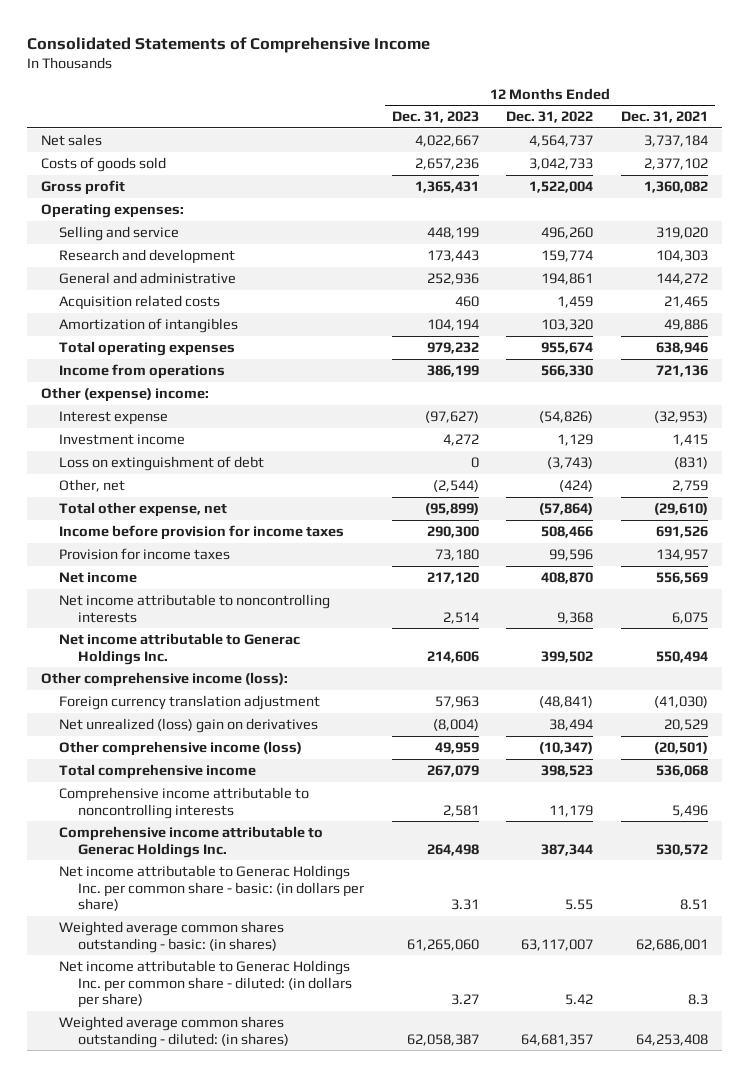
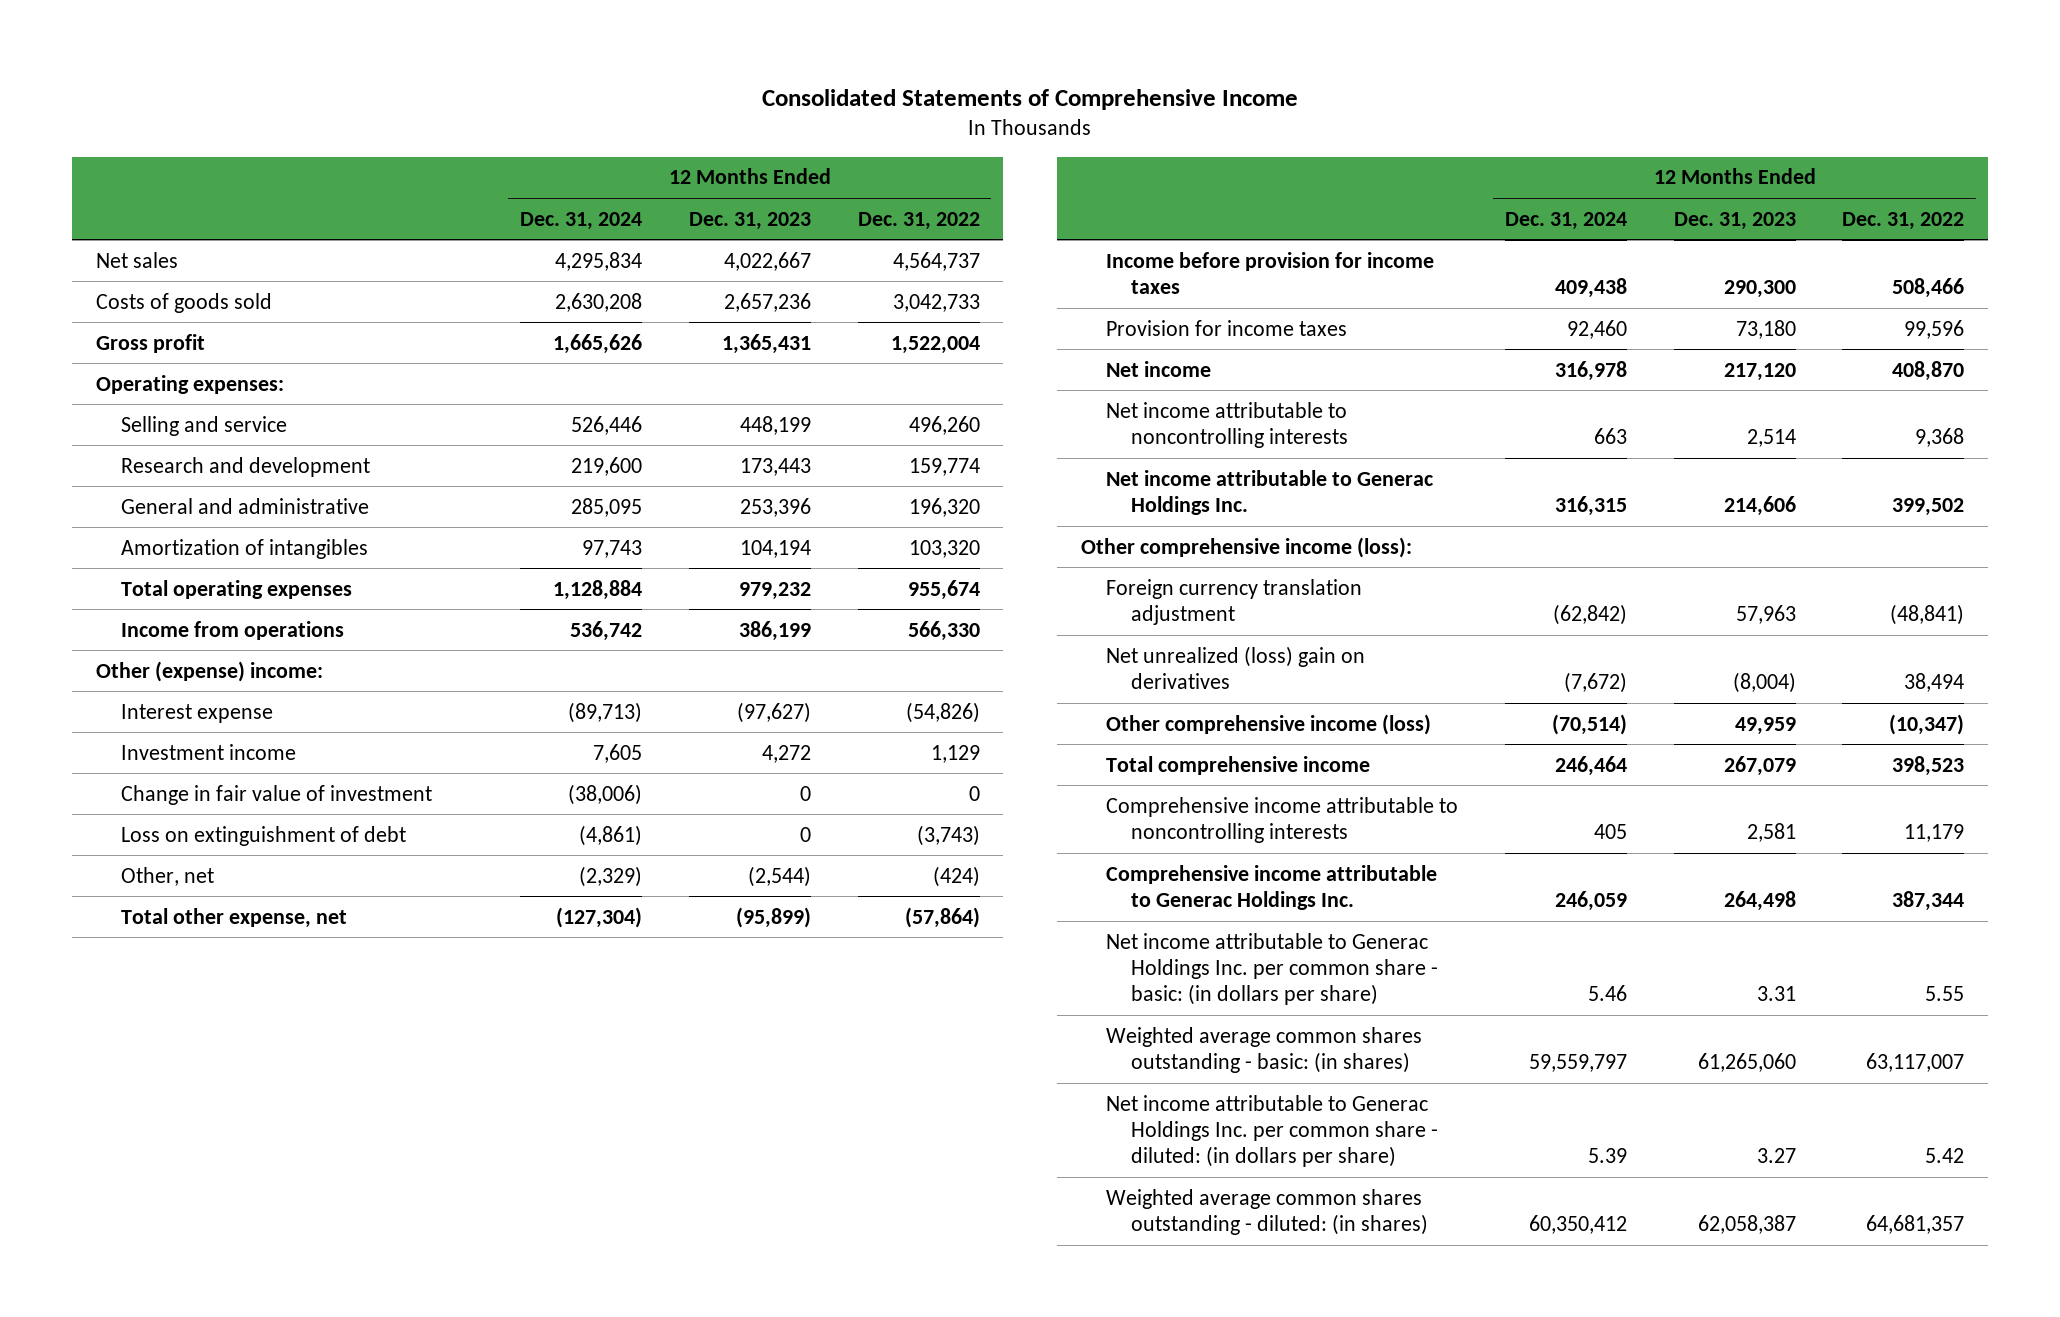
- | 12 Months Ended Dec. 31, 2023 | 12 Months Ended Dec. 31, 2022 | 12 Months Ended Dec. 31, 2021
+ | 12 Months Ended Dec. 31, 2024 | 12 Months Ended Dec. 31, 2023 | 12 Months Ended Dec. 31, 2022
- General and administrative | 252,936 | 194,861 | 144,272
- Acquisition related costs | 460 | 1,459 | 21,465
+ General and administrative | 285,095 | 253,396 | 196,320
+ Change in fair value of investment | (38,006) | 0 | 0

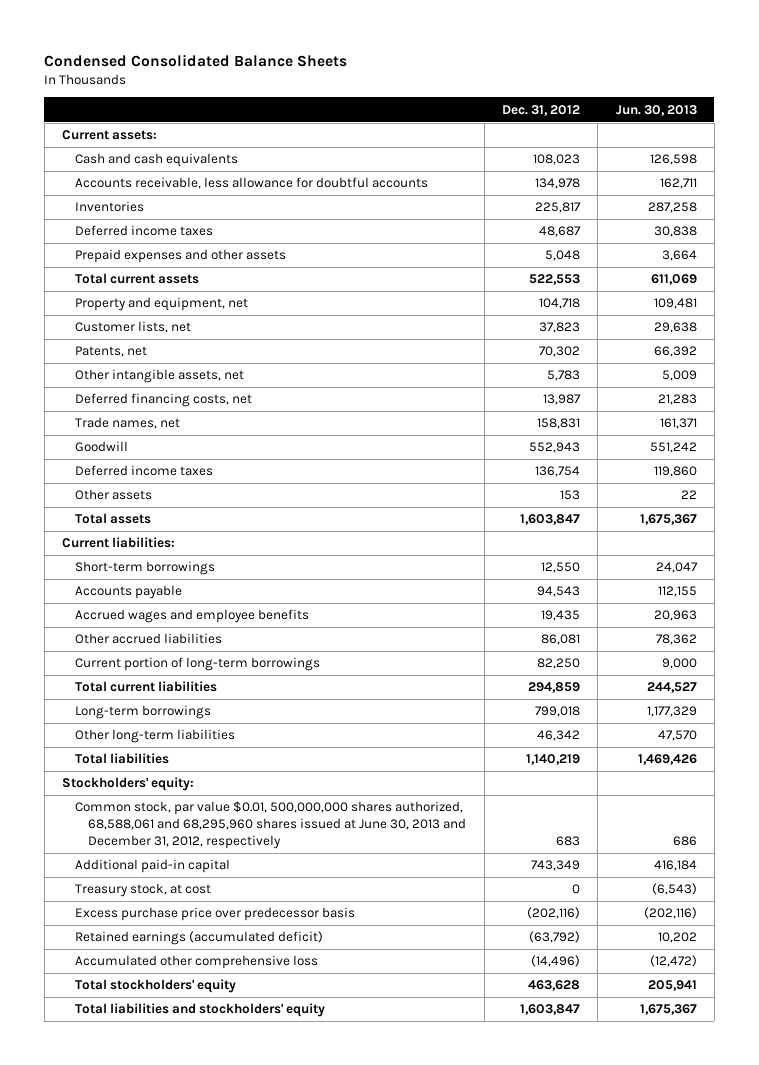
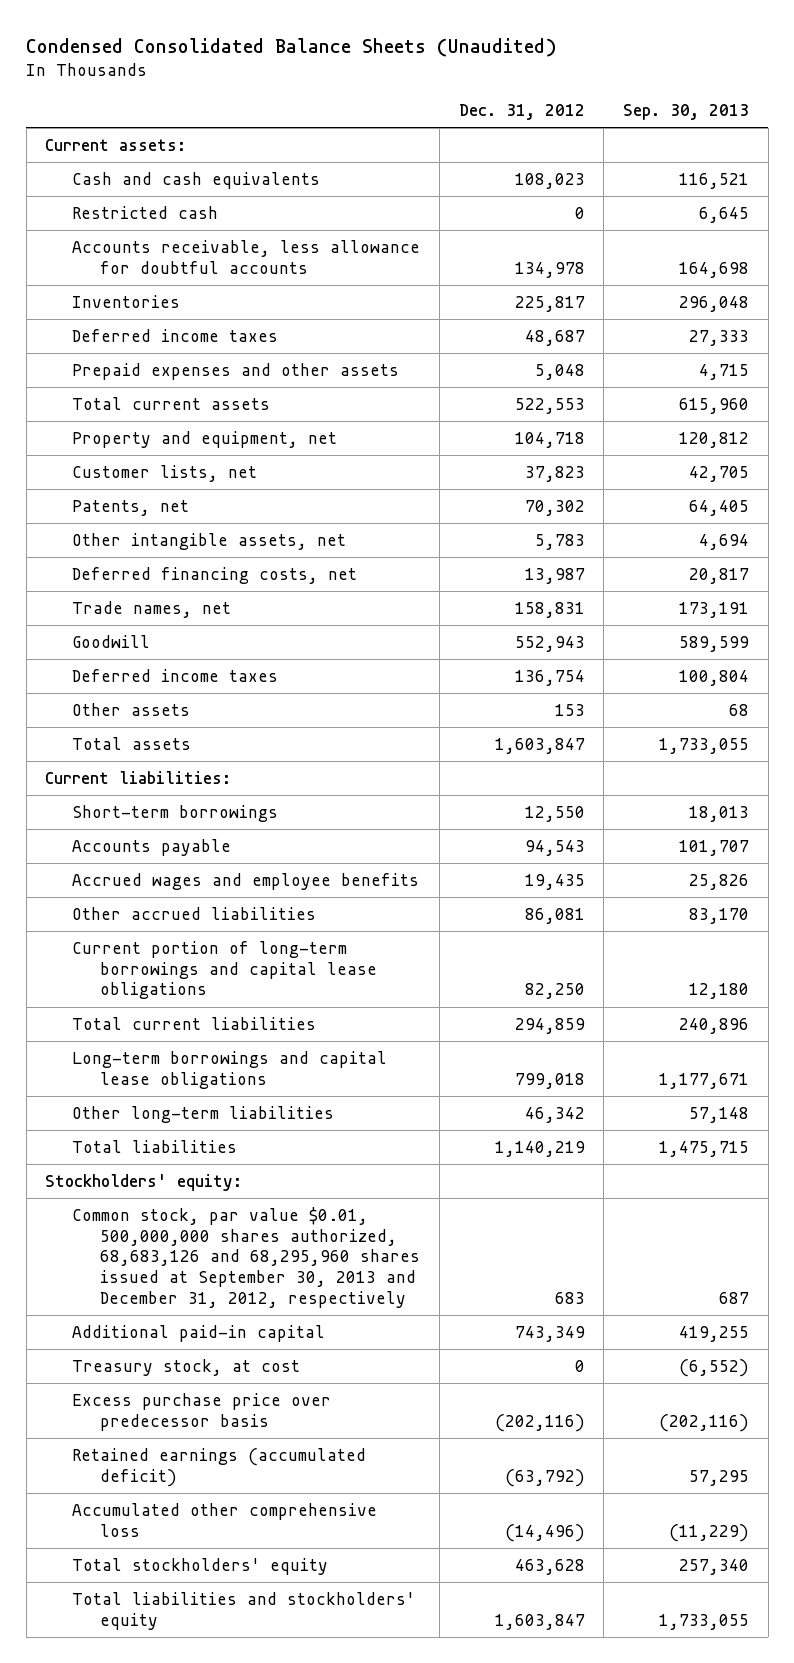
- Condensed Consolidated Balance Sheets
+ Condensed Consolidated Balance Sheets (Unaudited)
- | Dec. 31, 2012 | Jun. 30, 2013
+ | Dec. 31, 2012 | Sep. 30, 2013
+ Restricted cash | 0 | 6,645
- Current portion of long-term borrowings | 82,250 | 9,000
+ Current portion of long-term borrowings and capital lease obligations | 82,250 | 12,180
- Long-term borrowings | 799,018 | 1,177,329
+ Long-term borrowings and capital lease obligations | 799,018 | 1,177,671
- Common stock, par value $0.01, 500,000,000 shares authorized, 68,588,061 and 68,295,960 shares issued at June 30, 2013 and December 31, 2012, respectively | 683 | 686
+ Common stock, par value $0.01, 500,000,000 shares authorized, 68,683,126 and 68,295,960 shares issued at September 30, 2013 and December 31, 2012, respectively | 683 | 687

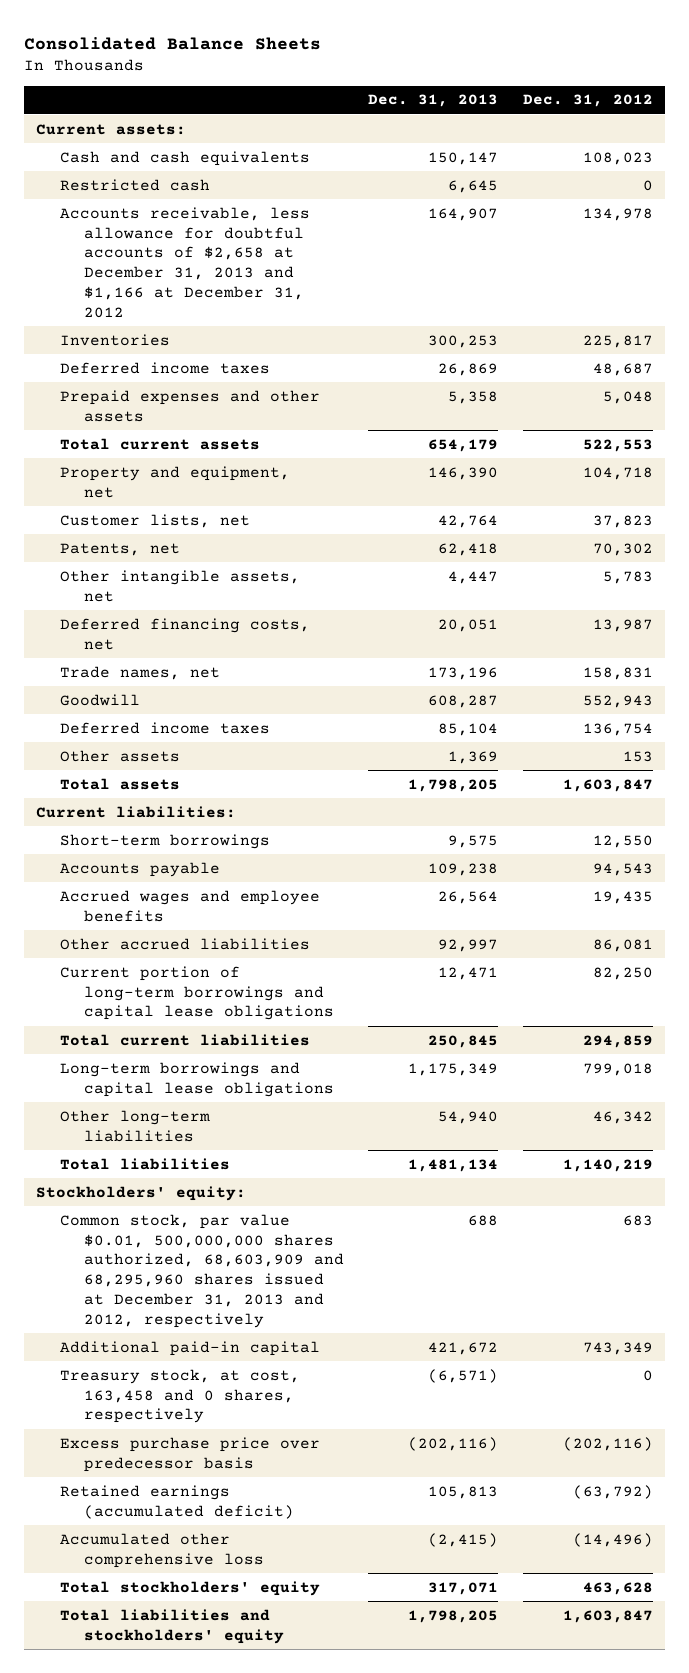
- Condensed Consolidated Balance Sheets (Unaudited)
+ Consolidated Balance Sheets
- | Dec. 31, 2012 | Sep. 30, 2013
+ | Dec. 31, 2013 | Dec. 31, 2012
- Accounts receivable, less allowance for doubtful accounts | 134,978 | 164,698
+ Accounts receivable, less allowance for doubtful accounts of $2,658 at December 31, 2013 and $1,166 at December 31, 2012 | 164,907 | 134,978
- Common stock, par value $0.01, 500,000,000 shares authorized, 68,683,126 and 68,295,960 shares issued at September 30, 2013 and December 31, 2012, respectively | 683 | 687
+ Common stock, par value $0.01, 500,000,000 shares authorized, 68,603,909 and 68,295,960 shares issued at December 31, 2013 and 2012, respectively | 688 | 683
- Treasury stock, at cost | 0 | (6,552)
+ Treasury stock, at cost, 163,458 and 0 shares, respectively | (6,571) | 0

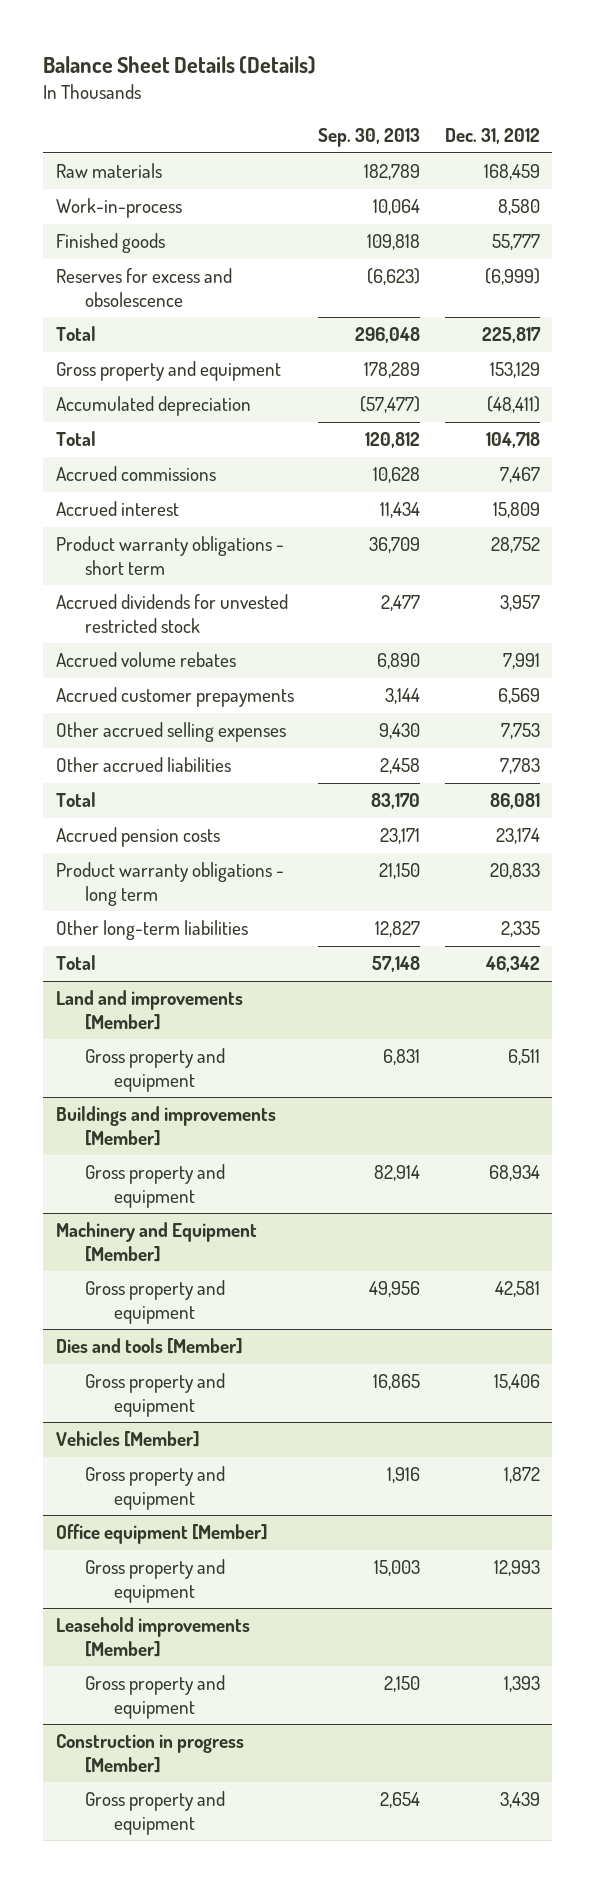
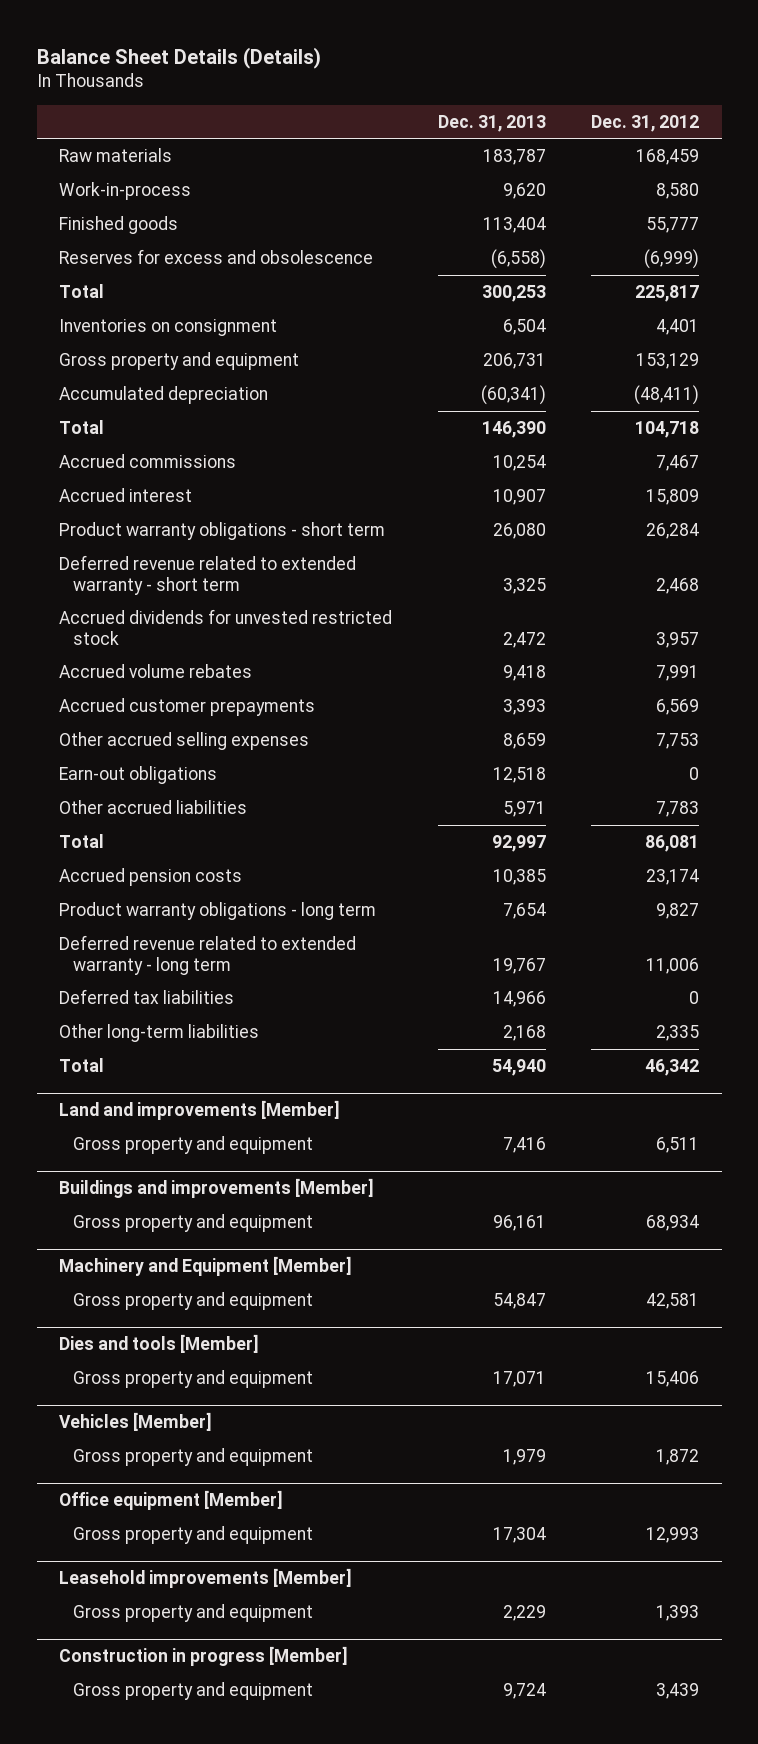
- | Sep. 30, 2013 | Dec. 31, 2012
+ | Dec. 31, 2013 | Dec. 31, 2012
+ Inventories on consignment | 6,504 | 4,401
- Product warranty obligations - short term | 36,709 | 28,752
+ Product warranty obligations - short term | 26,080 | 26,284
+ Deferred revenue related to extended warranty - short term | 3,325 | 2,468
+ Earn-out obligations | 12,518 | 0
- Product warranty obligations - long term | 21,150 | 20,833
+ Product warranty obligations - long term | 7,654 | 9,827
+ Deferred revenue related to extended warranty - long term | 19,767 | 11,006
+ Deferred tax liabilities | 14,966 | 0

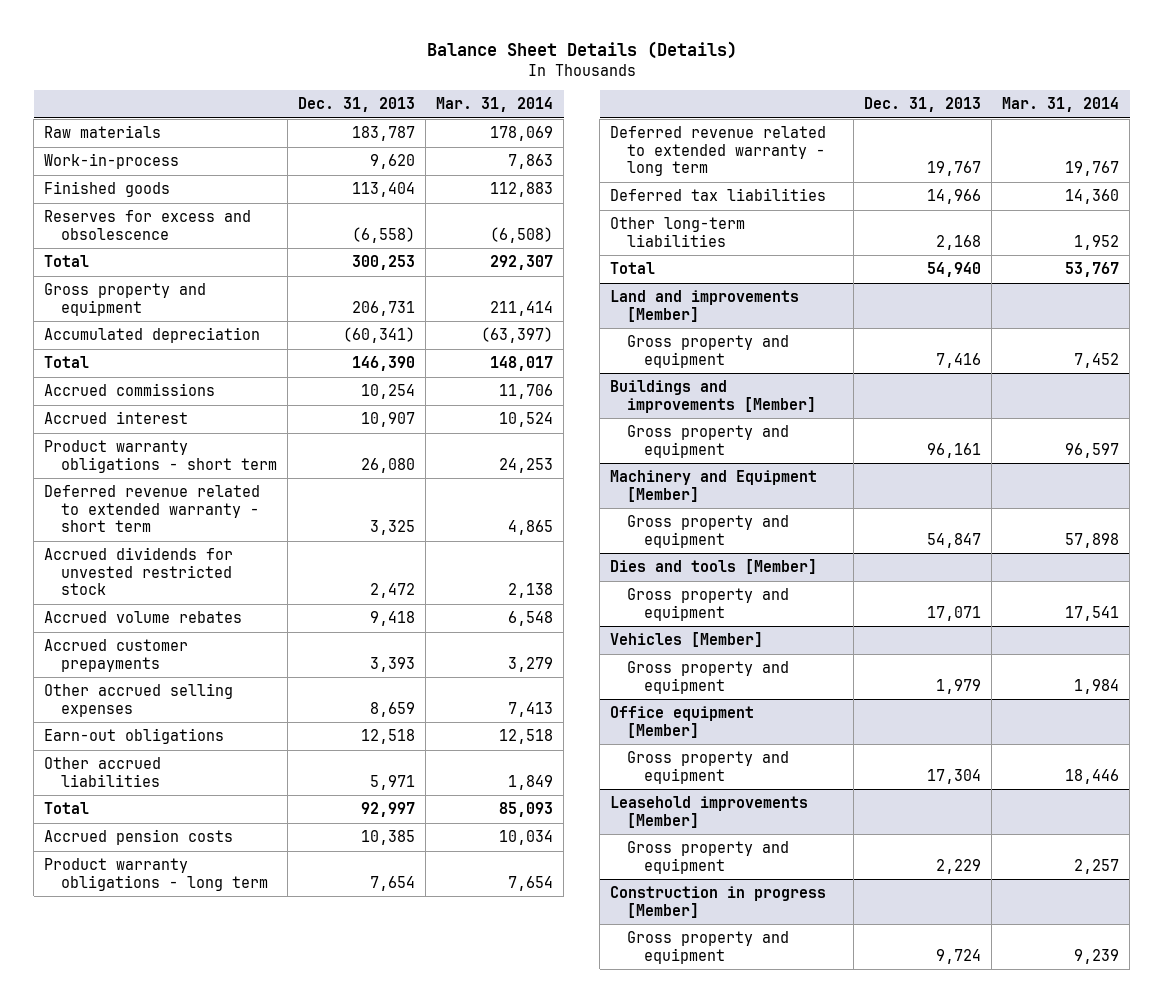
- | Dec. 31, 2013 | Dec. 31, 2012
+ | Dec. 31, 2013 | Mar. 31, 2014
- Inventories on consignment | 6,504 | 4,401

